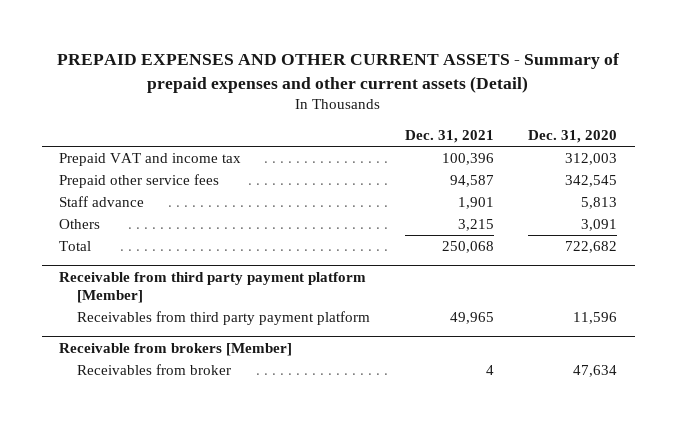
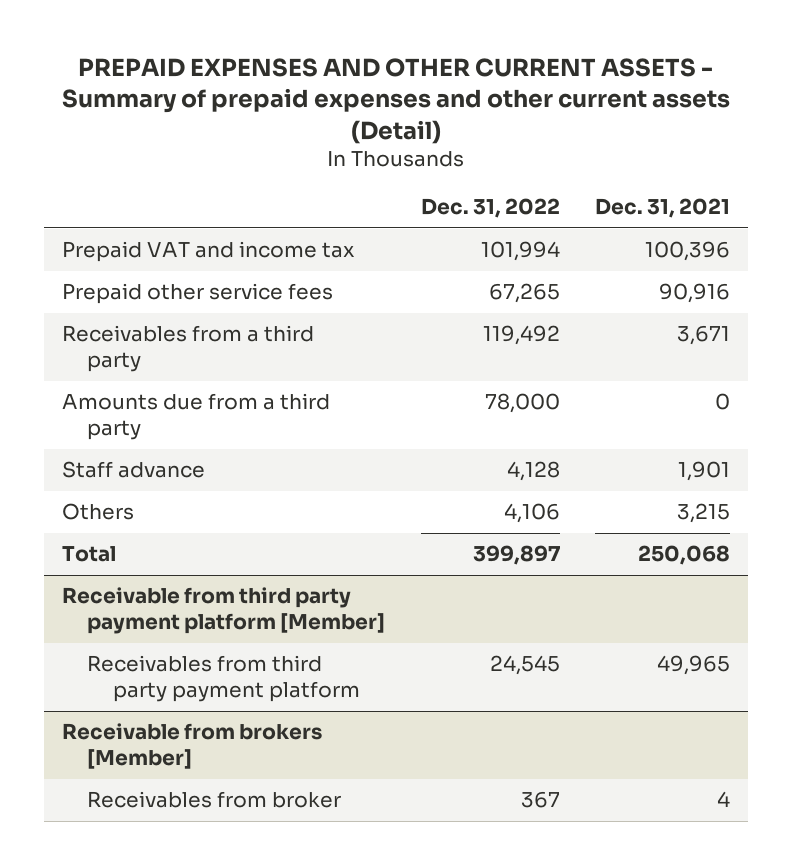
- | Dec. 31, 2021 | Dec. 31, 2020
+ | Dec. 31, 2022 | Dec. 31, 2021
- Prepaid other service fees | 94,587 | 342,545
+ Prepaid other service fees | 67,265 | 90,916
+ Receivables from a third party | 119,492 | 3,671
+ Amounts due from a third party | 78,000 | 0

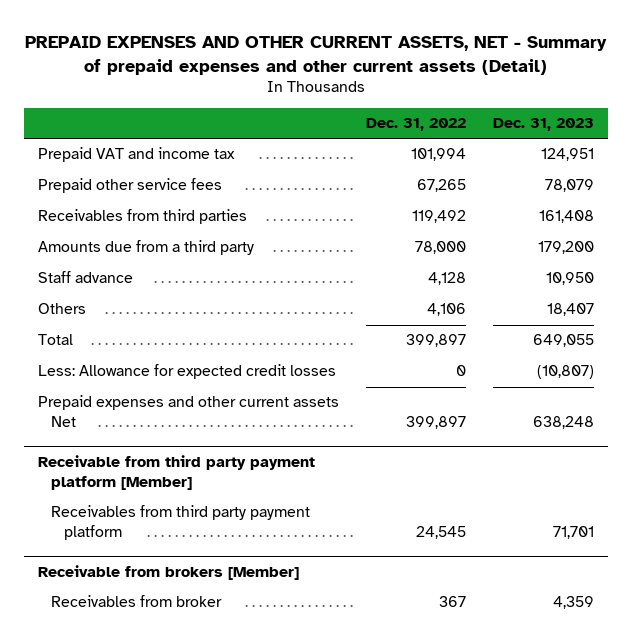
- PREPAID EXPENSES AND OTHER CURRENT ASSETS - Summary of prepaid expenses and other current assets (Detail)
+ PREPAID EXPENSES AND OTHER CURRENT ASSETS, NET - Summary of prepaid expenses and other current assets (Detail)
- | Dec. 31, 2022 | Dec. 31, 2021
+ | Dec. 31, 2022 | Dec. 31, 2023
- Receivables from a third party | 119,492 | 3,671
+ Receivables from third parties | 119,492 | 161,408
+ Less: Allowance for expected credit losses | 0 | (10,807)
+ Prepaid expenses and other current assets Net | 399,897 | 638,248

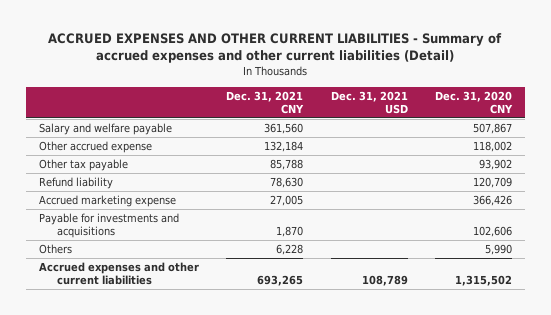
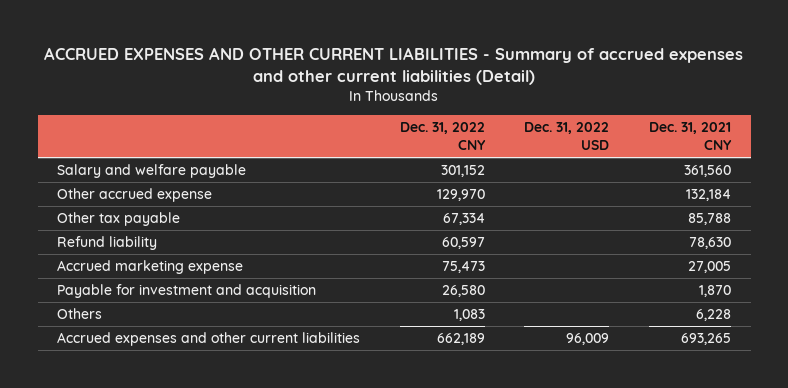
- | Dec. 31, 2021 CNY | Dec. 31, 2021 USD | Dec. 31, 2020 CNY
+ | Dec. 31, 2022 CNY | Dec. 31, 2022 USD | Dec. 31, 2021 CNY
- Payable for investments and acquisitions | 1,870 | | 102,606
+ Payable for investment and acquisition | 26,580 | | 1,870

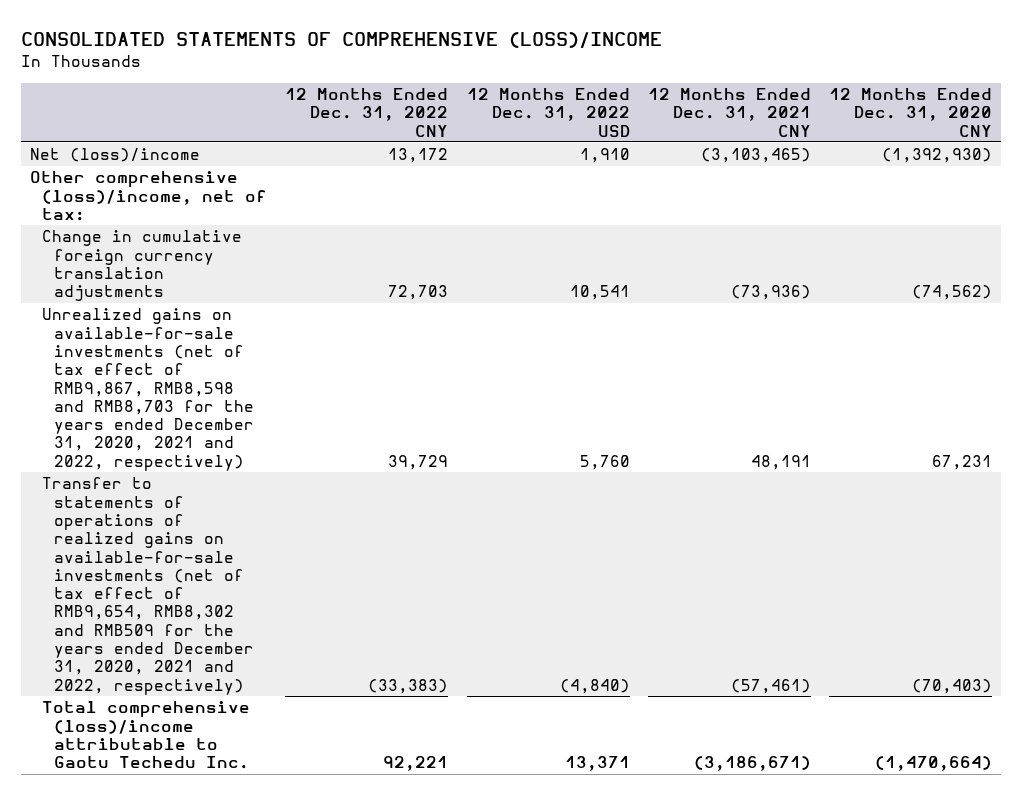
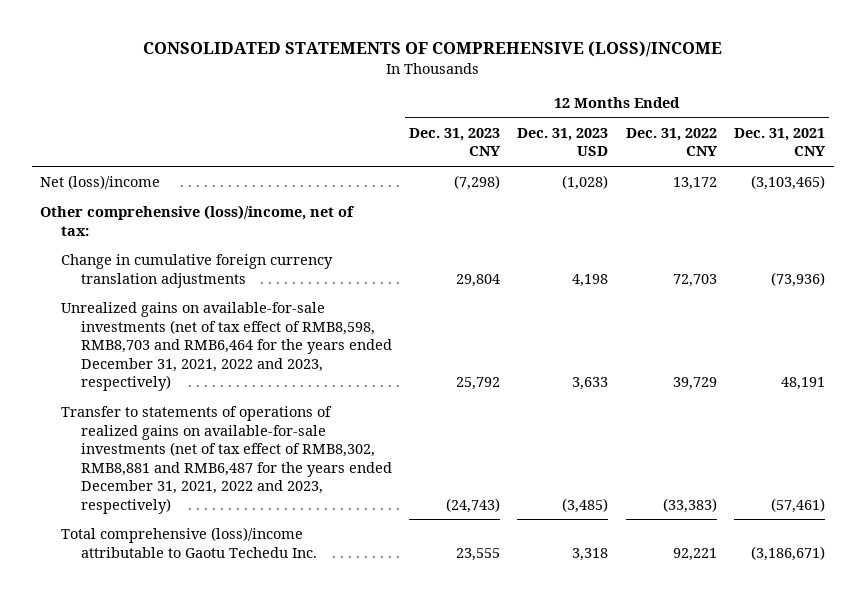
- | 12 Months Ended Dec. 31, 2022 CNY | 12 Months Ended Dec. 31, 2022 USD | 12 Months Ended Dec. 31, 2021 CNY | 12 Months Ended Dec. 31, 2020 CNY
+ | 12 Months Ended Dec. 31, 2023 CNY | 12 Months Ended Dec. 31, 2023 USD | 12 Months Ended Dec. 31, 2022 CNY | 12 Months Ended Dec. 31, 2021 CNY
- Unrealized gains on available-for-sale investments (net of tax effect of RMB9,867, RMB8,598 and RMB8,703 for the years ended December 31, 2020, 2021 and 2022, respectively) | 39,729 | 5,760 | 48,191 | 67,231
- Transfer to statements of operations of realized gains on available-for-sale investments (net of tax effect of RMB9,654, RMB8,302 and RMB509 for the years ended December 31, 2020, 2021 and 2022, respectively) | (33,383) | (4,840) | (57,461) | (70,403)
+ Unrealized gains on available-for-sale investments (net of tax effect of RMB8,598, RMB8,703 and RMB6,464 for the years ended December 31, 2021, 2022 and 2023, respectively) | 25,792 | 3,633 | 39,729 | 48,191
+ Transfer to statements of operations of realized gains on available-for-sale investments (net of tax effect of RMB8,302, RMB8,881 and RMB6,487 for the years ended December 31, 2021, 2022 and 2023, respectively) | (24,743) | (3,485) | (33,383) | (57,461)

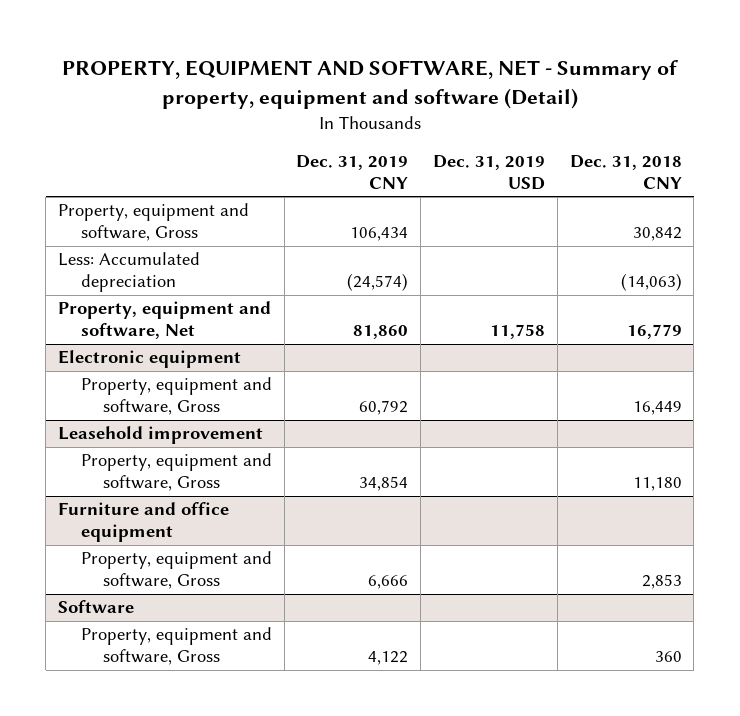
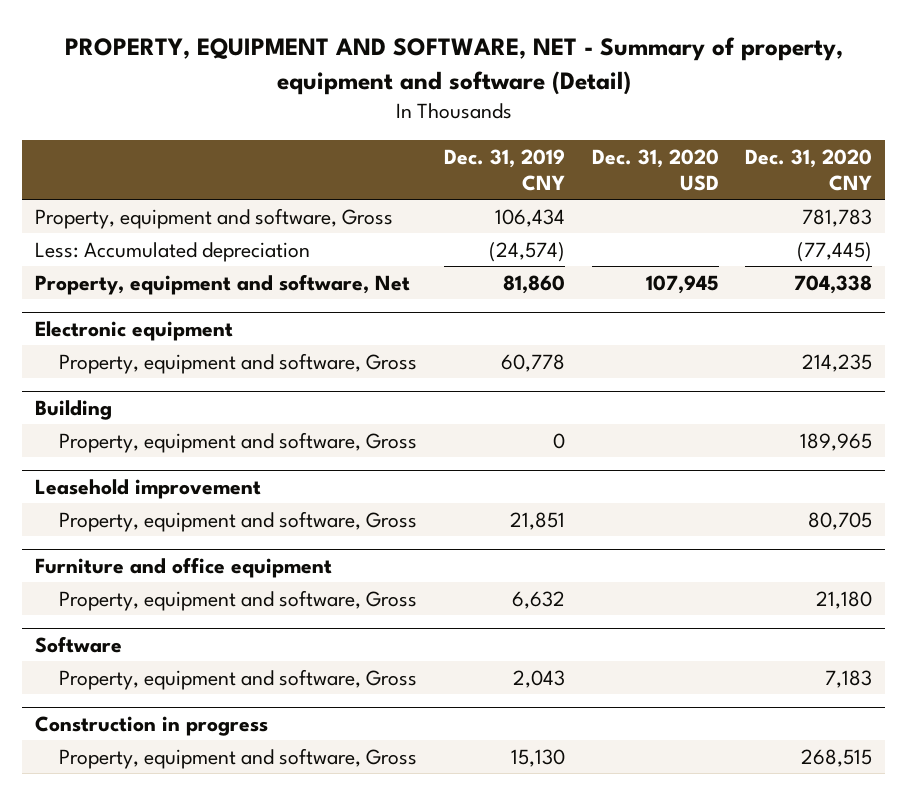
- | Dec. 31, 2019 CNY | Dec. 31, 2019 USD | Dec. 31, 2018 CNY
+ | Dec. 31, 2019 CNY | Dec. 31, 2020 USD | Dec. 31, 2020 CNY
@ Electronic equipment
- Property, equipment and software, Gross | 60,792 | | 16,449
+ Property, equipment and software, Gross | 60,778 | | 214,235
+ Building
+ Property, equipment and software, Gross | 0 | | 189,965
@ Leasehold improvement
- Property, equipment and software, Gross | 34,854 | | 11,180
+ Property, equipment and software, Gross | 21,851 | | 80,705
@ Furniture and office equipment
- Property, equipment and software, Gross | 6,666 | | 2,853
+ Property, equipment and software, Gross | 6,632 | | 21,180
@ Software
- Property, equipment and software, Gross | 4,122 | | 360
+ Property, equipment and software, Gross | 2,043 | | 7,183
+ Construction in progress
+ Property, equipment and software, Gross | 15,130 | | 268,515

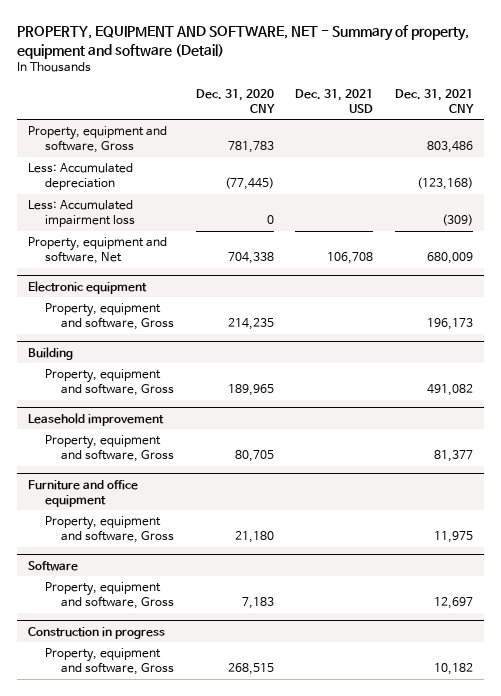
- | Dec. 31, 2019 CNY | Dec. 31, 2020 USD | Dec. 31, 2020 CNY
+ | Dec. 31, 2020 CNY | Dec. 31, 2021 USD | Dec. 31, 2021 CNY
+ Less: Accumulated impairment loss | 0 | | (309)

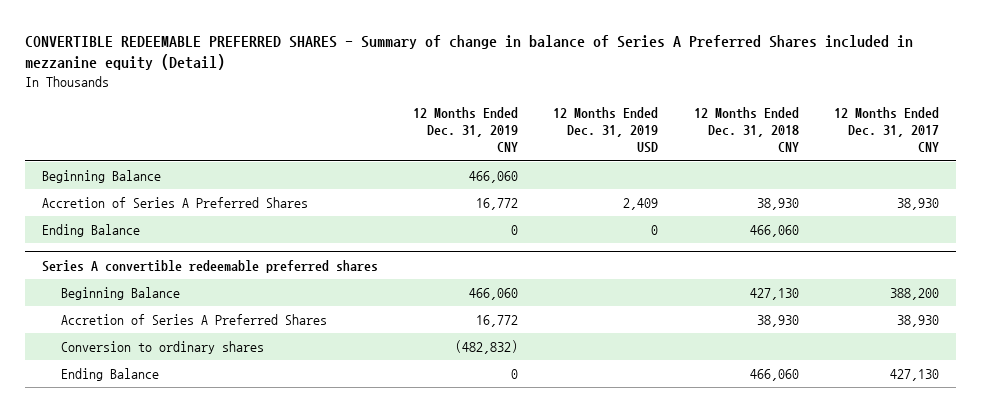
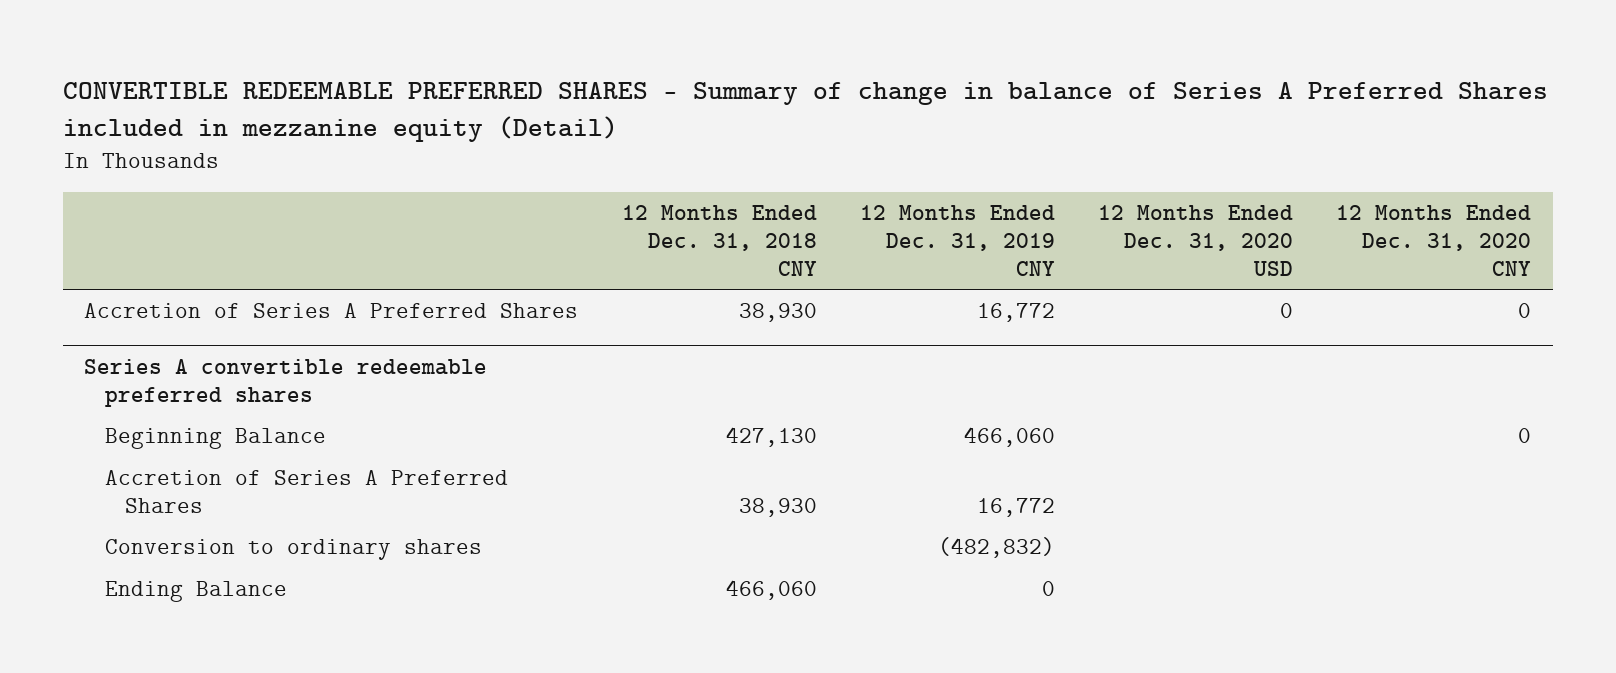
- | 12 Months Ended Dec. 31, 2019 CNY | 12 Months Ended Dec. 31, 2019 USD | 12 Months Ended Dec. 31, 2018 CNY | 12 Months Ended Dec. 31, 2017 CNY
+ | 12 Months Ended Dec. 31, 2018 CNY | 12 Months Ended Dec. 31, 2019 CNY | 12 Months Ended Dec. 31, 2020 USD | 12 Months Ended Dec. 31, 2020 CNY
- Beginning Balance | 466,060 | | |
- Ending Balance | 0 | 0 | 466,060 |

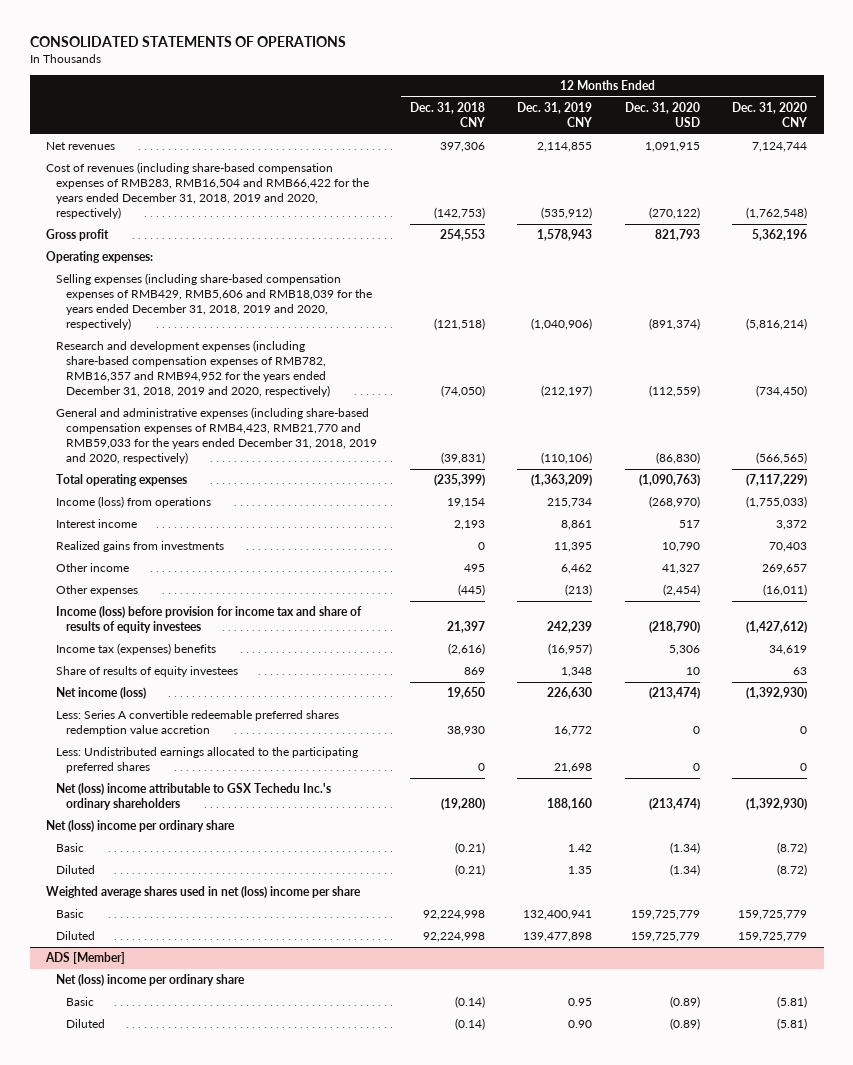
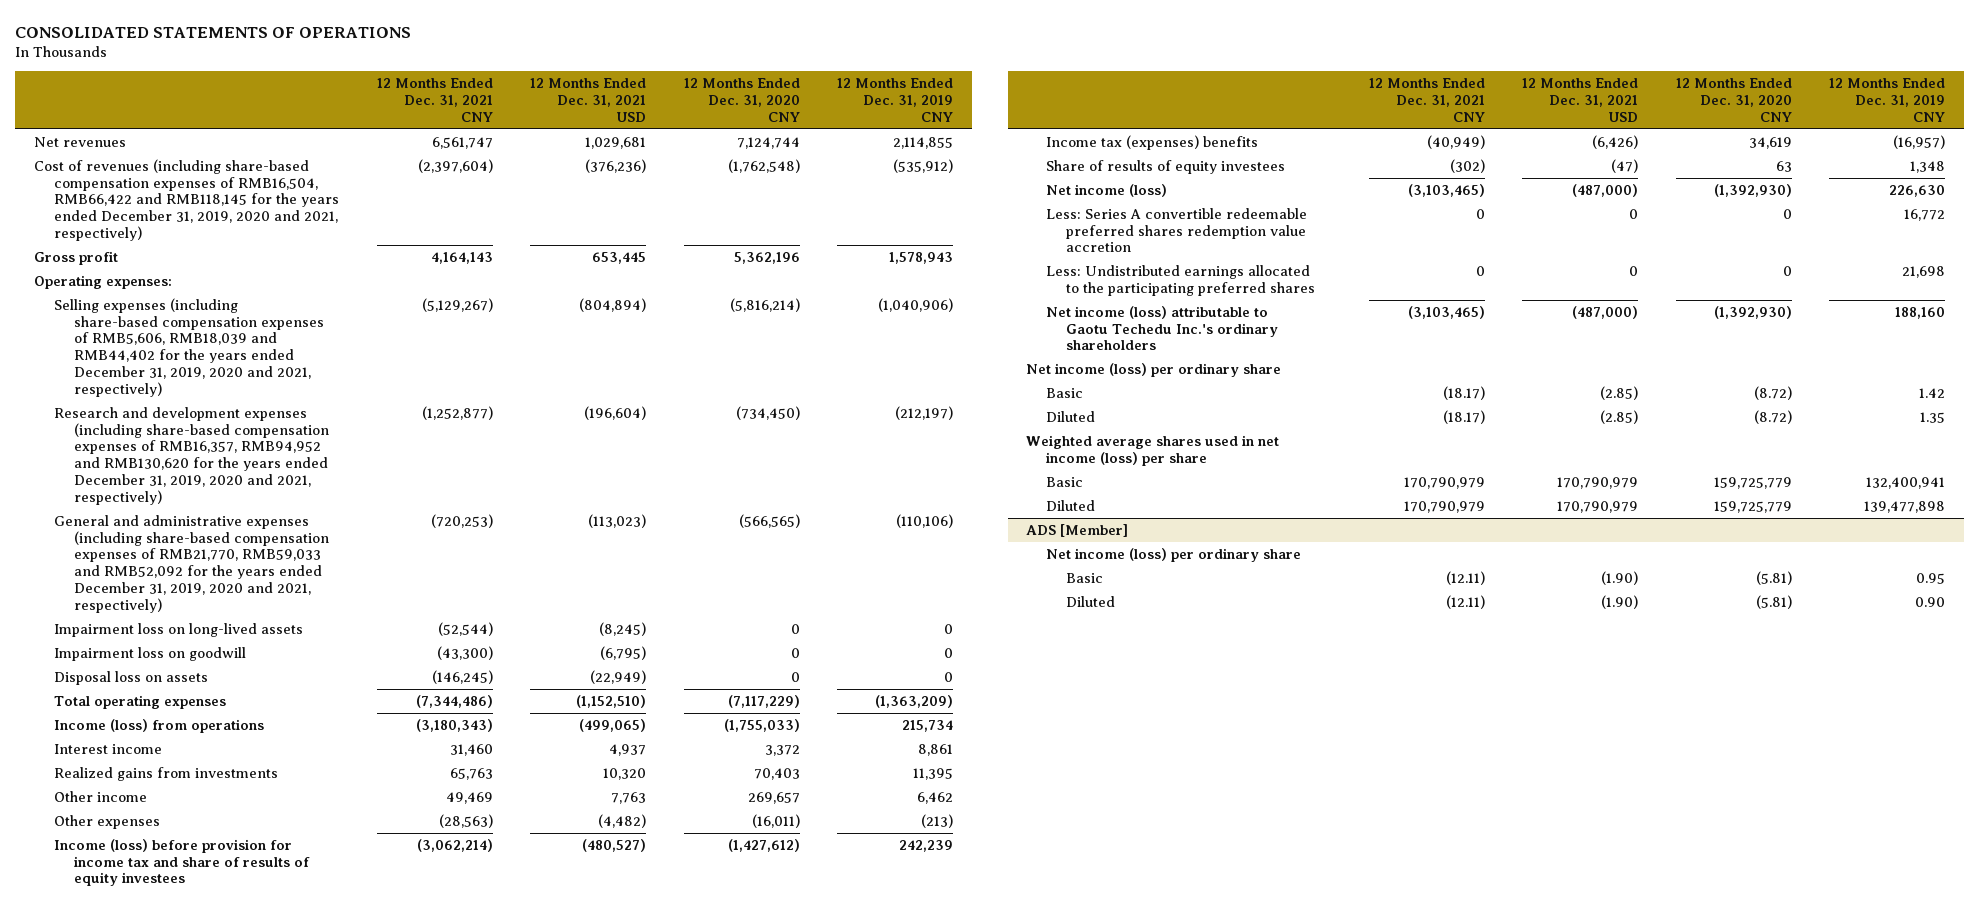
- | 12 Months Ended Dec. 31, 2018 CNY | 12 Months Ended Dec. 31, 2019 CNY | 12 Months Ended Dec. 31, 2020 USD | 12 Months Ended Dec. 31, 2020 CNY
+ | 12 Months Ended Dec. 31, 2021 CNY | 12 Months Ended Dec. 31, 2021 USD | 12 Months Ended Dec. 31, 2020 CNY | 12 Months Ended Dec. 31, 2019 CNY
- Cost of revenues (including share-based compensation expenses of RMB283, RMB16,504 and RMB66,422 for the years ended December 31, 2018, 2019 and 2020, respectively) | (142,753) | (535,912) | (270,122) | (1,762,548)
+ Cost of revenues (including share-based compensation expenses of RMB16,504, RMB66,422 and RMB118,145 for the years ended December 31, 2019, 2020 and 2021, respectively) | (2,397,604) | (376,236) | (1,762,548) | (535,912)
- Selling expenses (including share-based compensation expenses of RMB429, RMB5,606 and RMB18,039 for the years ended December 31, 2018, 2019 and 2020, respectively) | (121,518) | (1,040,906) | (891,374) | (5,816,214)
- Research and development expenses (including share-based compensation expenses of RMB782, RMB16,357 and RMB94,952 for the years ended December 31, 2018, 2019 and 2020, respectively) | (74,050) | (212,197) | (112,559) | (734,450)
- General and administrative expenses (including share-based compensation expenses of RMB4,423, RMB21,770 and RMB59,033 for the years ended December 31, 2018, 2019 and 2020, respectively) | (39,831) | (110,106) | (86,830) | (566,565)
+ Selling expenses (including share-based compensation expenses of RMB5,606, RMB18,039 and RMB44,402 for the years ended December 31, 2019, 2020 and 2021, respectively) | (5,129,267) | (804,894) | (5,816,214) | (1,040,906)
+ Research and development expenses (including share-based compensation expenses of RMB16,357, RMB94,952 and RMB130,620 for the years ended December 31, 2019, 2020 and 2021, respectively) | (1,252,877) | (196,604) | (734,450) | (212,197)
+ General and administrative expenses (including share-based compensation expenses of RMB21,770, RMB59,033 and RMB52,092 for the years ended December 31, 2019, 2020 and 2021, respectively) | (720,253) | (113,023) | (566,565) | (110,106)
+ Impairment loss on long-lived assets | (52,544) | (8,245) | 0 | 0
+ Impairment loss on goodwill | (43,300) | (6,795) | 0 | 0
+ Disposal loss on assets | (146,245) | (22,949) | 0 | 0
- Net (loss) income attributable to GSX Techedu Inc.'s ordinary shareholders | (19,280) | 188,160 | (213,474) | (1,392,930)
- Net (loss) income per ordinary share
+ Net income (loss) attributable to Gaotu Techedu Inc.'s ordinary shareholders | (3,103,465) | (487,000) | (1,392,930) | 188,160
+ Net income (loss) per ordinary share
- Weighted average shares used in net (loss) income per share
+ Weighted average shares used in net income (loss) per share
@ ADS [Member]
- Net (loss) income per ordinary share
+ Net income (loss) per ordinary share

